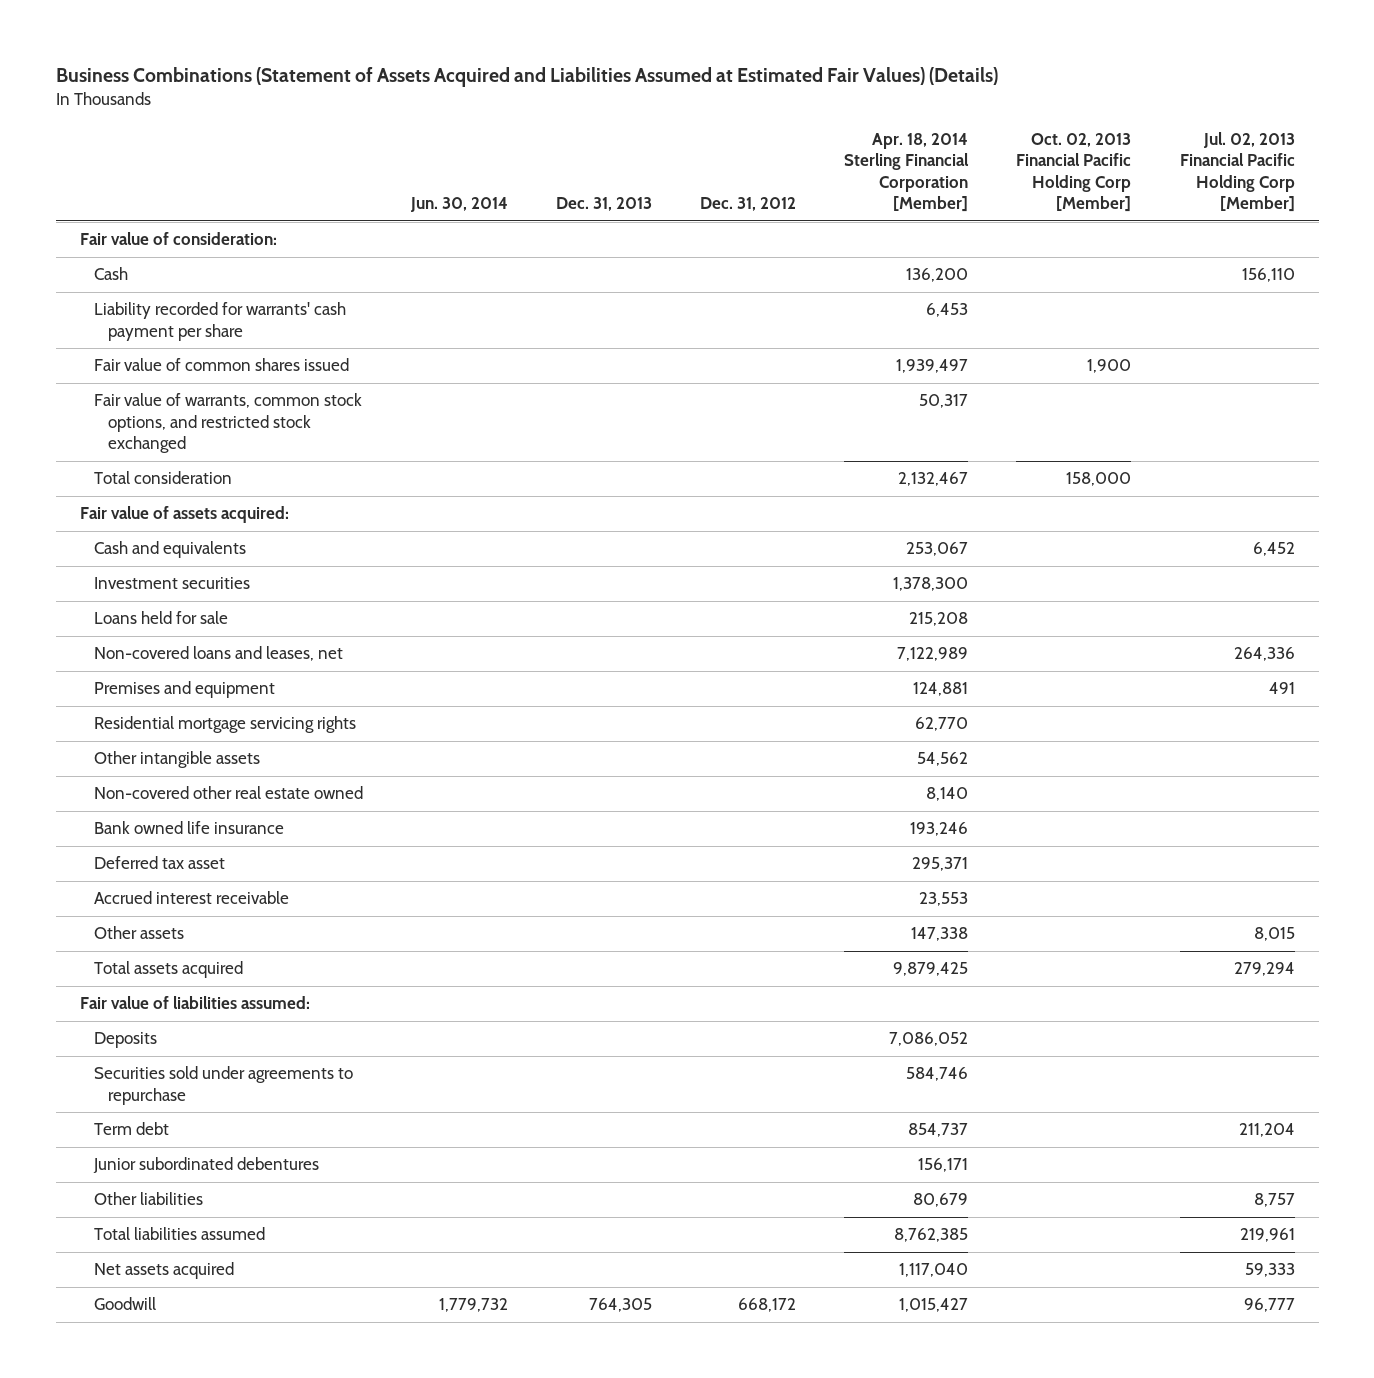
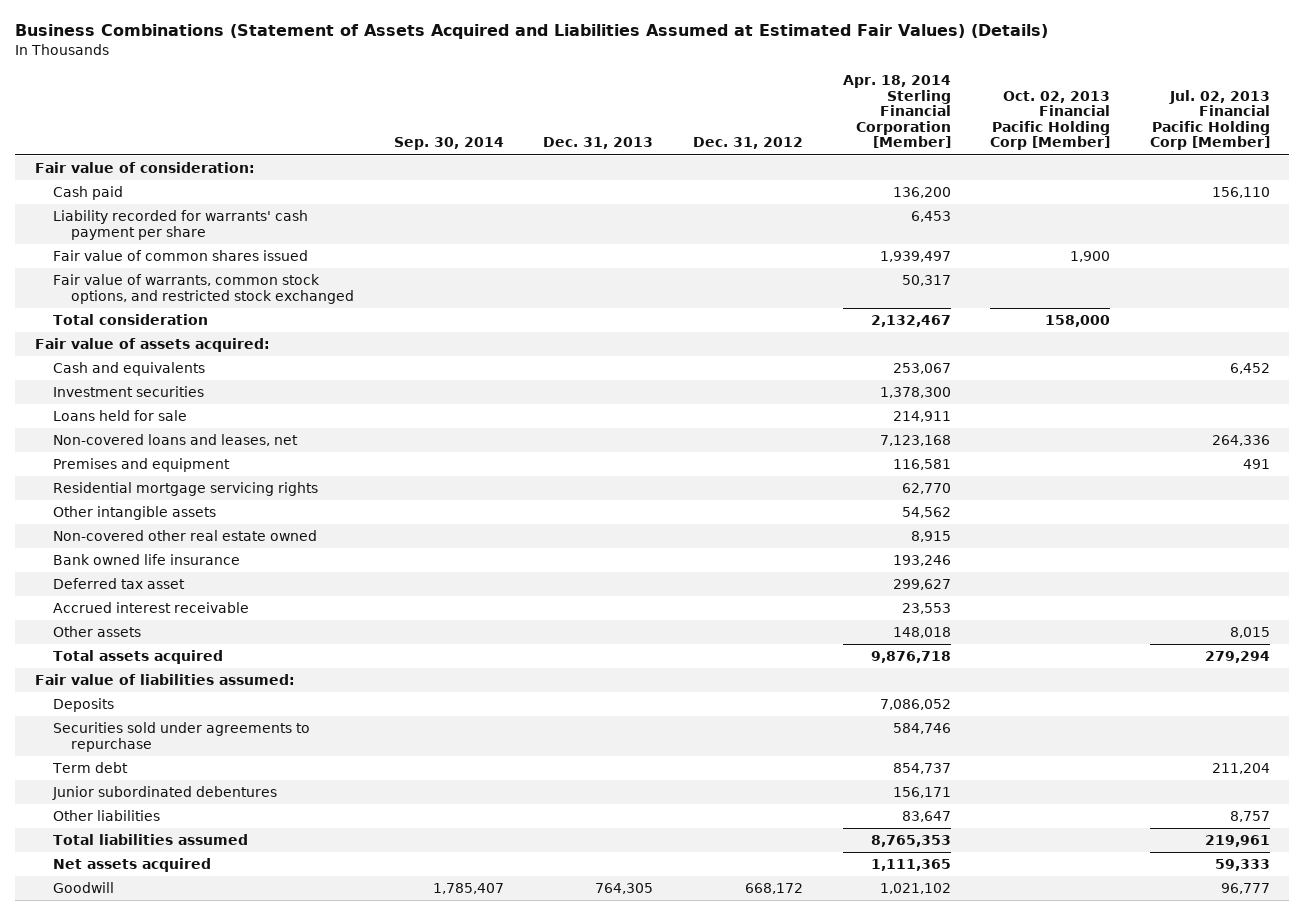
- | Jun. 30, 2014 | Dec. 31, 2013 | Dec. 31, 2012 | Apr. 18, 2014 Sterling Financial Corporation [Member] | Oct. 02, 2013 Financial Pacific Holding Corp [Member] | Jul. 02, 2013 Financial Pacific Holding Corp [Member]
+ | Sep. 30, 2014 | Dec. 31, 2013 | Dec. 31, 2012 | Apr. 18, 2014 Sterling Financial Corporation [Member] | Oct. 02, 2013 Financial Pacific Holding Corp [Member] | Jul. 02, 2013 Financial Pacific Holding Corp [Member]
- Cash | | | | 136,200 | | 156,110
+ Cash paid | | | | 136,200 | | 156,110
- Loans held for sale | | | | 215,208 | |
- Non-covered loans and leases, net | | | | 7,122,989 | | 264,336
- Premises and equipment | | | | 124,881 | | 491
+ Loans held for sale | | | | 214,911 | |
+ Non-covered loans and leases, net | | | | 7,123,168 | | 264,336
+ Premises and equipment | | | | 116,581 | | 491
- Non-covered other real estate owned | | | | 8,140 | |
+ Non-covered other real estate owned | | | | 8,915 | |
- Deferred tax asset | | | | 295,371 | |
+ Deferred tax asset | | | | 299,627 | |
- Other assets | | | | 147,338 | | 8,015
- Total assets acquired | | | | 9,879,425 | | 279,294
+ Other assets | | | | 148,018 | | 8,015
+ Total assets acquired | | | | 9,876,718 | | 279,294
- Other liabilities | | | | 80,679 | | 8,757
- Total liabilities assumed | | | | 8,762,385 | | 219,961
- Net assets acquired | | | | 1,117,040 | | 59,333
- Goodwill | 1,779,732 | 764,305 | 668,172 | 1,015,427 | | 96,777
+ Other liabilities | | | | 83,647 | | 8,757
+ Total liabilities assumed | | | | 8,765,353 | | 219,961
+ Net assets acquired | | | | 1,111,365 | | 59,333
+ Goodwill | 1,785,407 | 764,305 | 668,172 | 1,021,102 | | 96,777

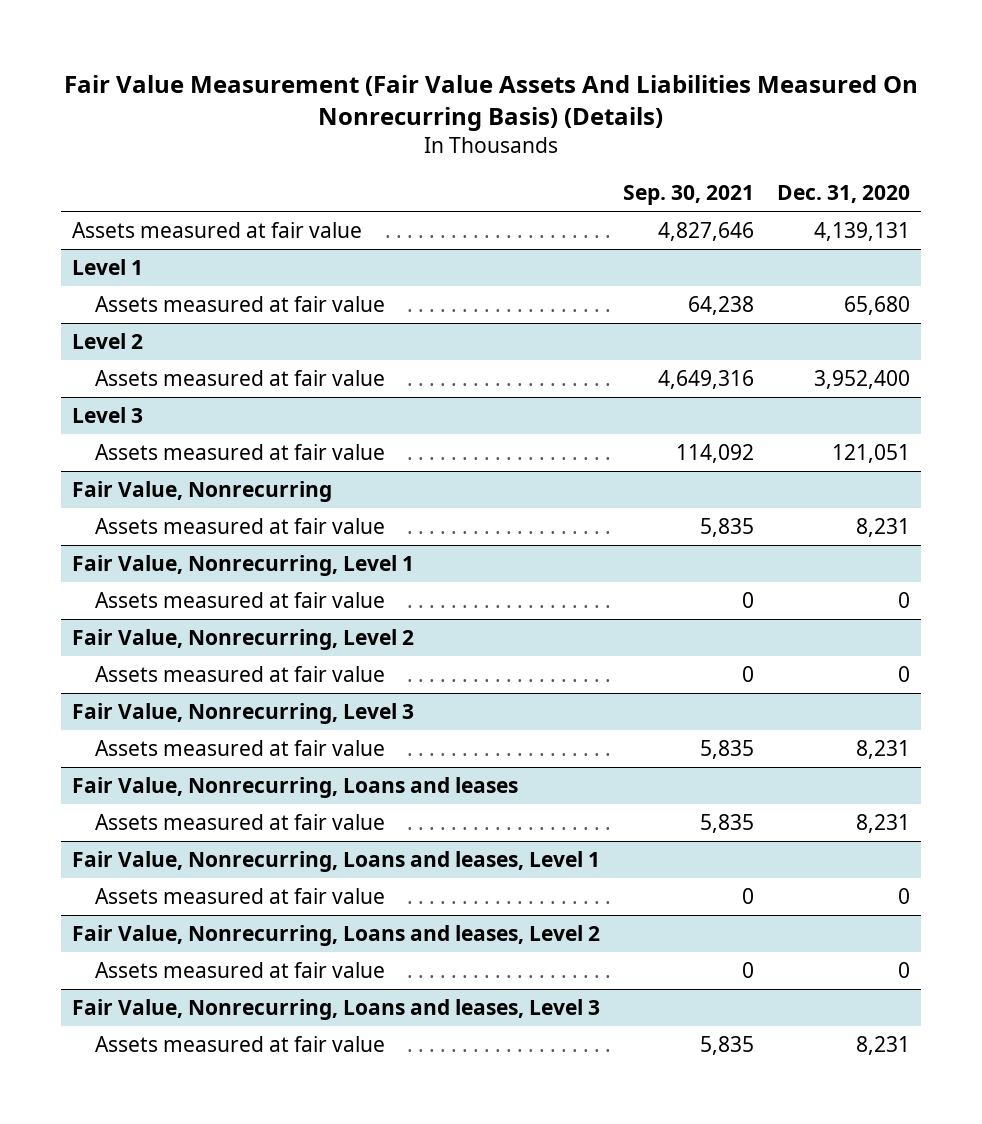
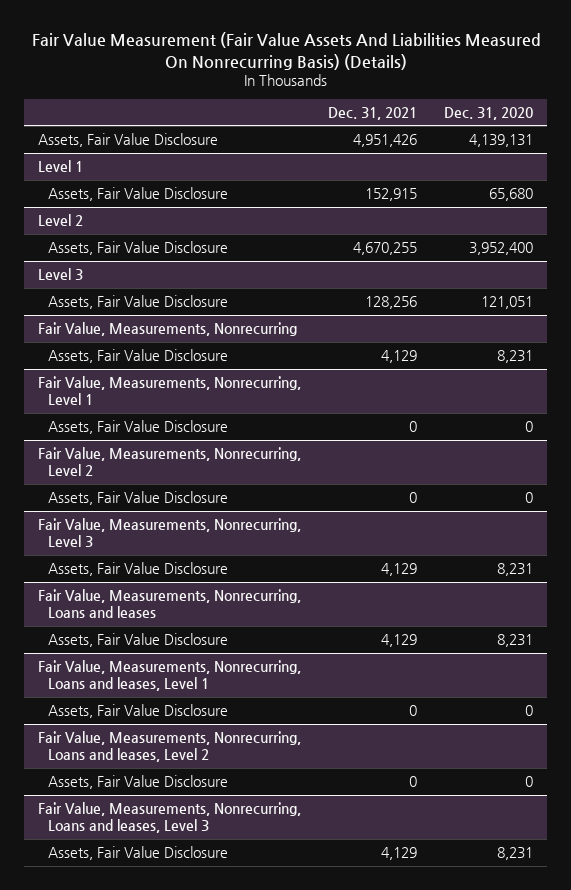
- | Sep. 30, 2021 | Dec. 31, 2020
+ | Dec. 31, 2021 | Dec. 31, 2020
- Assets measured at fair value | 4,827,646 | 4,139,131
+ Assets, Fair Value Disclosure | 4,951,426 | 4,139,131
@ Level 1
- Assets measured at fair value | 64,238 | 65,680
+ Assets, Fair Value Disclosure | 152,915 | 65,680
@ Level 2
- Assets measured at fair value | 4,649,316 | 3,952,400
+ Assets, Fair Value Disclosure | 4,670,255 | 3,952,400
@ Level 3
- Assets measured at fair value | 114,092 | 121,051
- Fair Value, Nonrecurring
- Assets measured at fair value | 5,835 | 8,231
- Fair Value, Nonrecurring, Level 1
- Assets measured at fair value | 0 | 0
- Fair Value, Nonrecurring, Level 2
- Assets measured at fair value | 0 | 0
- Fair Value, Nonrecurring, Level 3
- Assets measured at fair value | 5,835 | 8,231
- Fair Value, Nonrecurring, Loans and leases
- Assets measured at fair value | 5,835 | 8,231
- Fair Value, Nonrecurring, Loans and leases, Level 1
- Assets measured at fair value | 0 | 0
- Fair Value, Nonrecurring, Loans and leases, Level 2
- Assets measured at fair value | 0 | 0
- Fair Value, Nonrecurring, Loans and leases, Level 3
- Assets measured at fair value | 5,835 | 8,231
@ Level 3
+ Assets, Fair Value Disclosure | 128,256 | 121,051
+ Fair Value, Measurements, Nonrecurring
+ Assets, Fair Value Disclosure | 4,129 | 8,231
+ Fair Value, Measurements, Nonrecurring, Level 1
+ Assets, Fair Value Disclosure | 0 | 0
+ Fair Value, Measurements, Nonrecurring, Level 2
+ Assets, Fair Value Disclosure | 0 | 0
+ Fair Value, Measurements, Nonrecurring, Level 3
+ Assets, Fair Value Disclosure | 4,129 | 8,231
+ Fair Value, Measurements, Nonrecurring, Loans and leases
+ Assets, Fair Value Disclosure | 4,129 | 8,231
+ Fair Value, Measurements, Nonrecurring, Loans and leases, Level 1
+ Assets, Fair Value Disclosure | 0 | 0
+ Fair Value, Measurements, Nonrecurring, Loans and leases, Level 2
+ Assets, Fair Value Disclosure | 0 | 0
+ Fair Value, Measurements, Nonrecurring, Loans and leases, Level 3
+ Assets, Fair Value Disclosure | 4,129 | 8,231

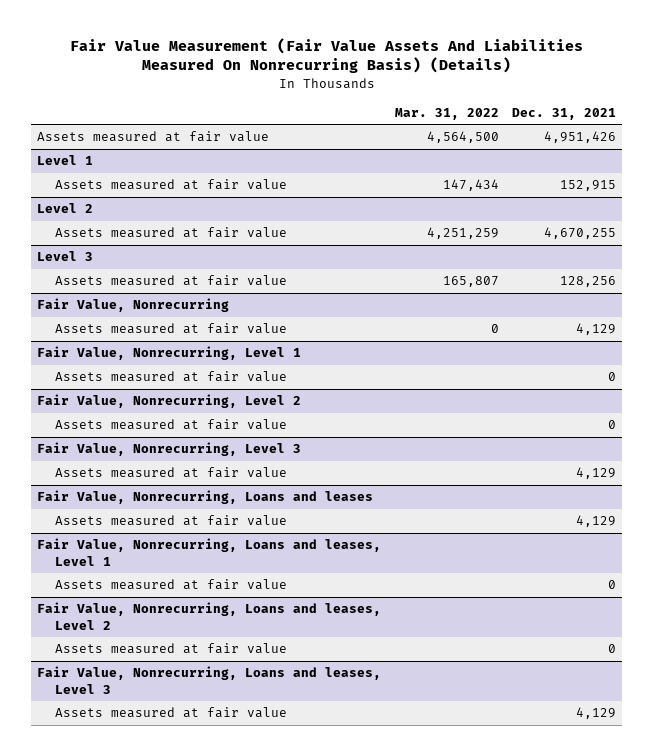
- | Dec. 31, 2021 | Dec. 31, 2020
+ | Mar. 31, 2022 | Dec. 31, 2021
- Assets, Fair Value Disclosure | 4,951,426 | 4,139,131
+ Assets measured at fair value | 4,564,500 | 4,951,426
@ Level 1
- Assets, Fair Value Disclosure | 152,915 | 65,680
+ Assets measured at fair value | 147,434 | 152,915
@ Level 2
- Assets, Fair Value Disclosure | 4,670,255 | 3,952,400
+ Assets measured at fair value | 4,251,259 | 4,670,255
@ Level 3
- Assets, Fair Value Disclosure | 128,256 | 121,051
- Fair Value, Measurements, Nonrecurring
- Assets, Fair Value Disclosure | 4,129 | 8,231
- Fair Value, Measurements, Nonrecurring, Level 1
- Assets, Fair Value Disclosure | 0 | 0
- Fair Value, Measurements, Nonrecurring, Level 2
- Assets, Fair Value Disclosure | 0 | 0
- Fair Value, Measurements, Nonrecurring, Level 3
- Assets, Fair Value Disclosure | 4,129 | 8,231
- Fair Value, Measurements, Nonrecurring, Loans and leases
- Assets, Fair Value Disclosure | 4,129 | 8,231
- Fair Value, Measurements, Nonrecurring, Loans and leases, Level 1
- Assets, Fair Value Disclosure | 0 | 0
- Fair Value, Measurements, Nonrecurring, Loans and leases, Level 2
- Assets, Fair Value Disclosure | 0 | 0
- Fair Value, Measurements, Nonrecurring, Loans and leases, Level 3
- Assets, Fair Value Disclosure | 4,129 | 8,231
@ Level 3
+ Assets measured at fair value | 165,807 | 128,256
+ Fair Value, Nonrecurring
+ Assets measured at fair value | 0 | 4,129
+ Fair Value, Nonrecurring, Level 1
+ Assets measured at fair value | | 0
+ Fair Value, Nonrecurring, Level 2
+ Assets measured at fair value | | 0
+ Fair Value, Nonrecurring, Level 3
+ Assets measured at fair value | | 4,129
+ Fair Value, Nonrecurring, Loans and leases
+ Assets measured at fair value | | 4,129
+ Fair Value, Nonrecurring, Loans and leases, Level 1
+ Assets measured at fair value | | 0
+ Fair Value, Nonrecurring, Loans and leases, Level 2
+ Assets measured at fair value | | 0
+ Fair Value, Nonrecurring, Loans and leases, Level 3
+ Assets measured at fair value | | 4,129

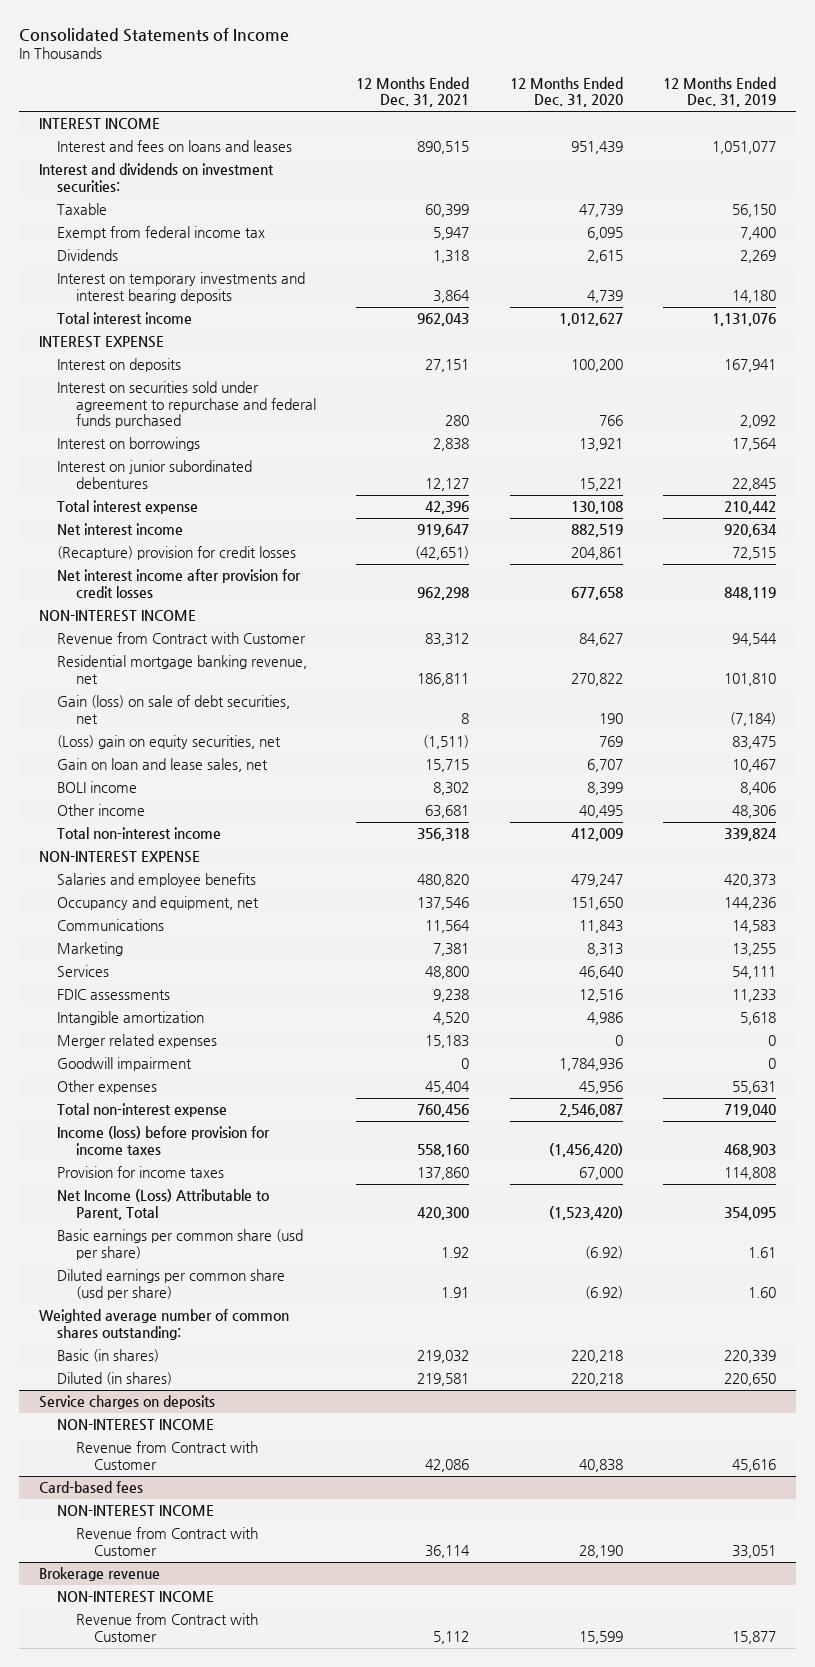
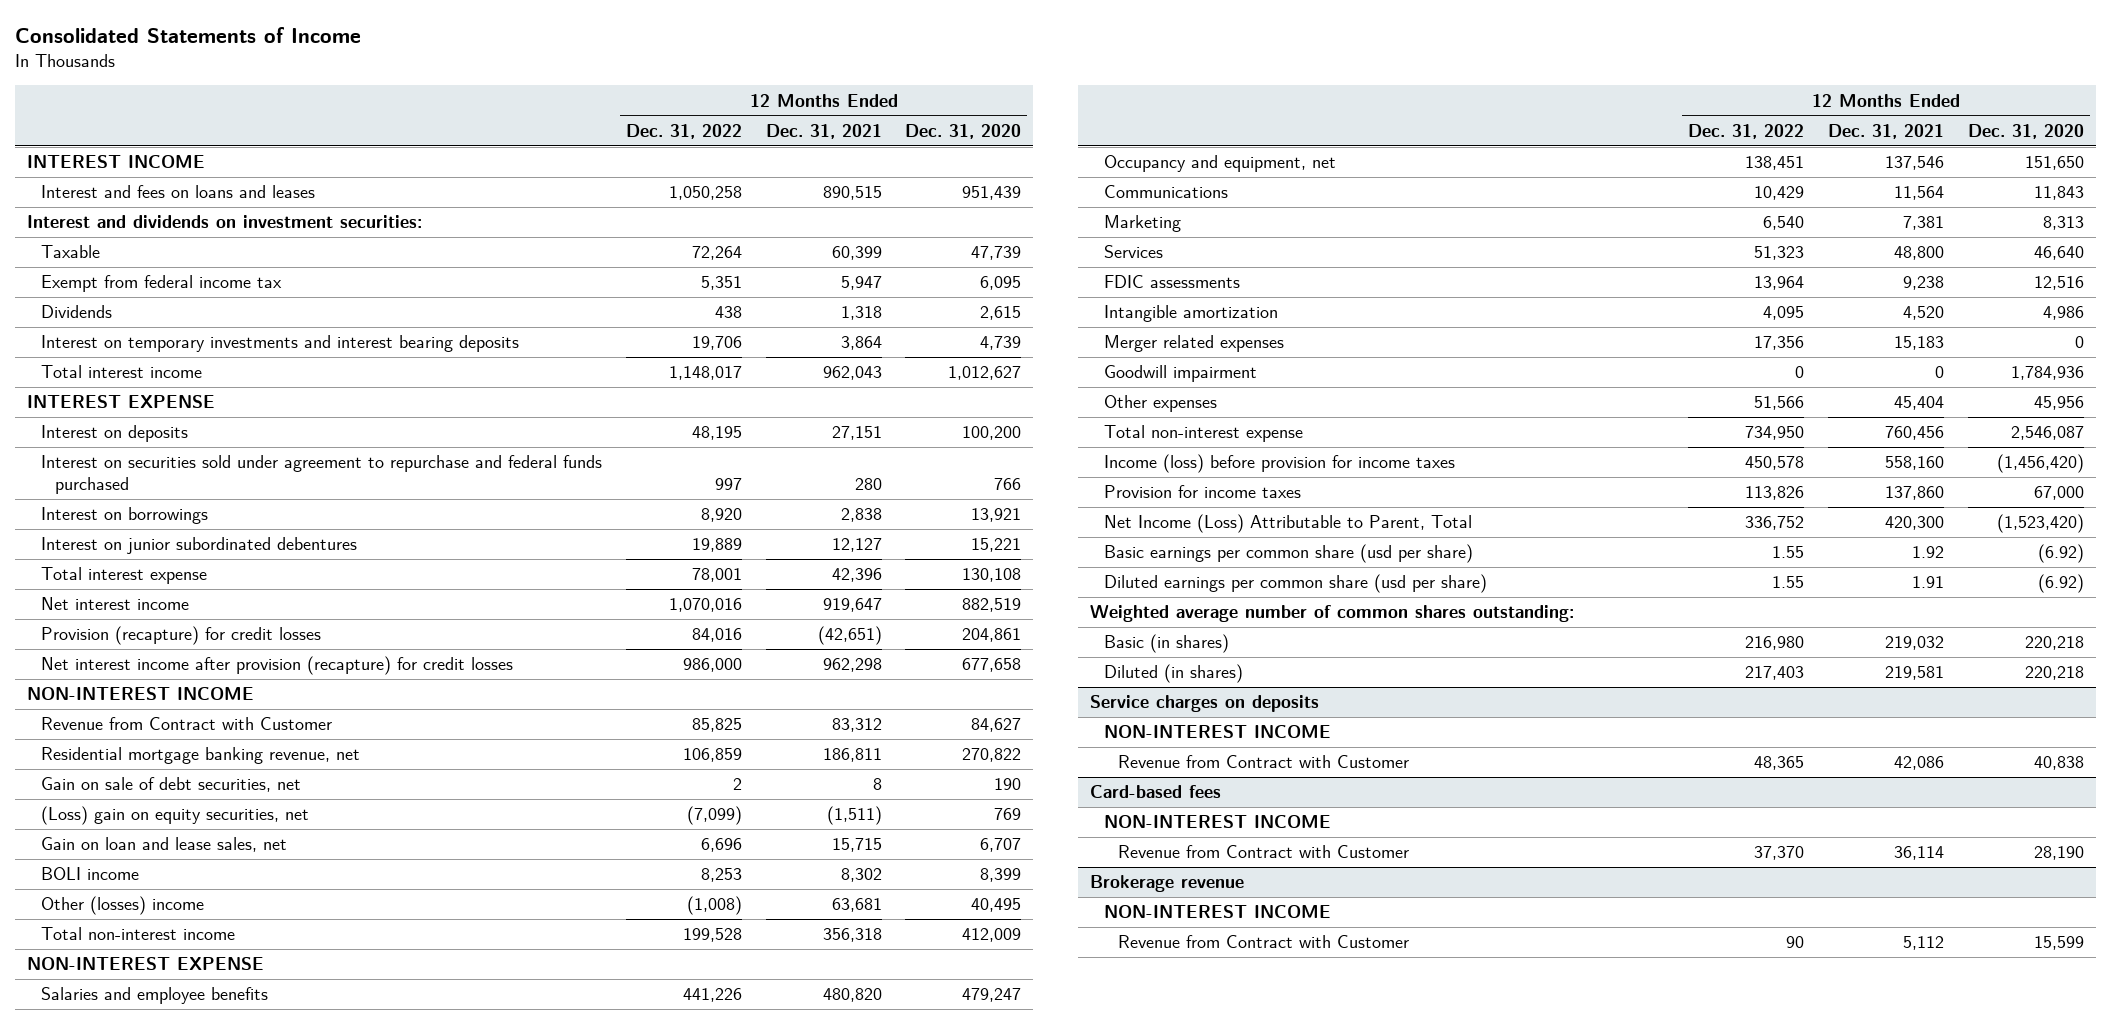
- | 12 Months Ended Dec. 31, 2021 | 12 Months Ended Dec. 31, 2020 | 12 Months Ended Dec. 31, 2019
+ | 12 Months Ended Dec. 31, 2022 | 12 Months Ended Dec. 31, 2021 | 12 Months Ended Dec. 31, 2020
- (Recapture) provision for credit losses | (42,651) | 204,861 | 72,515
- Net interest income after provision for credit losses | 962,298 | 677,658 | 848,119
+ Provision (recapture) for credit losses | 84,016 | (42,651) | 204,861
+ Net interest income after provision (recapture) for credit losses | 986,000 | 962,298 | 677,658
- Gain (loss) on sale of debt securities, net | 8 | 190 | (7,184)
+ Gain on sale of debt securities, net | 2 | 8 | 190
- Other income | 63,681 | 40,495 | 48,306
+ Other (losses) income | (1,008) | 63,681 | 40,495

